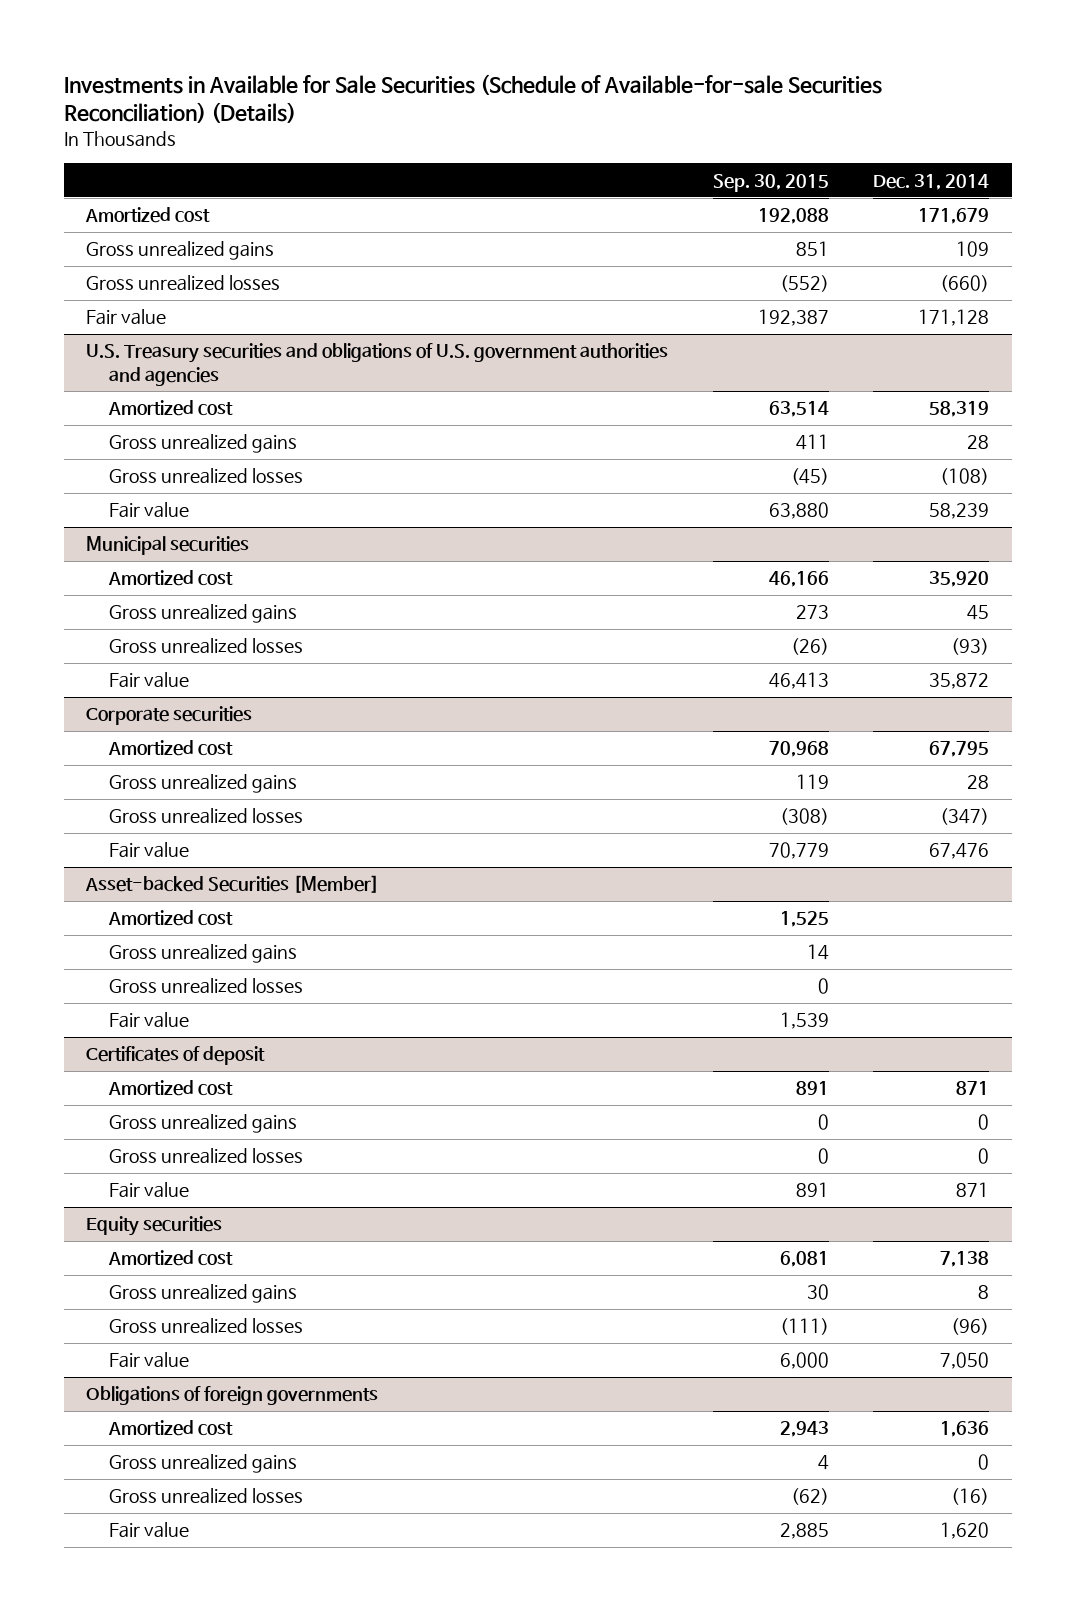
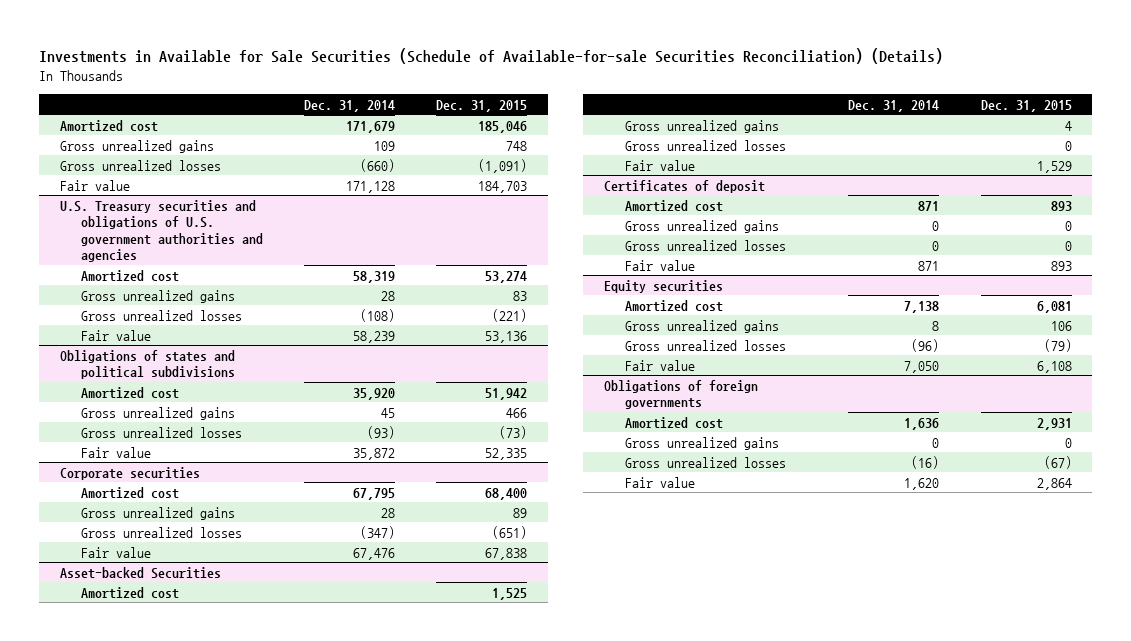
- | Sep. 30, 2015 | Dec. 31, 2014
+ | Dec. 31, 2014 | Dec. 31, 2015
- Municipal securities
+ Obligations of states and political subdivisions
- Asset-backed Securities [Member]
+ Asset-backed Securities

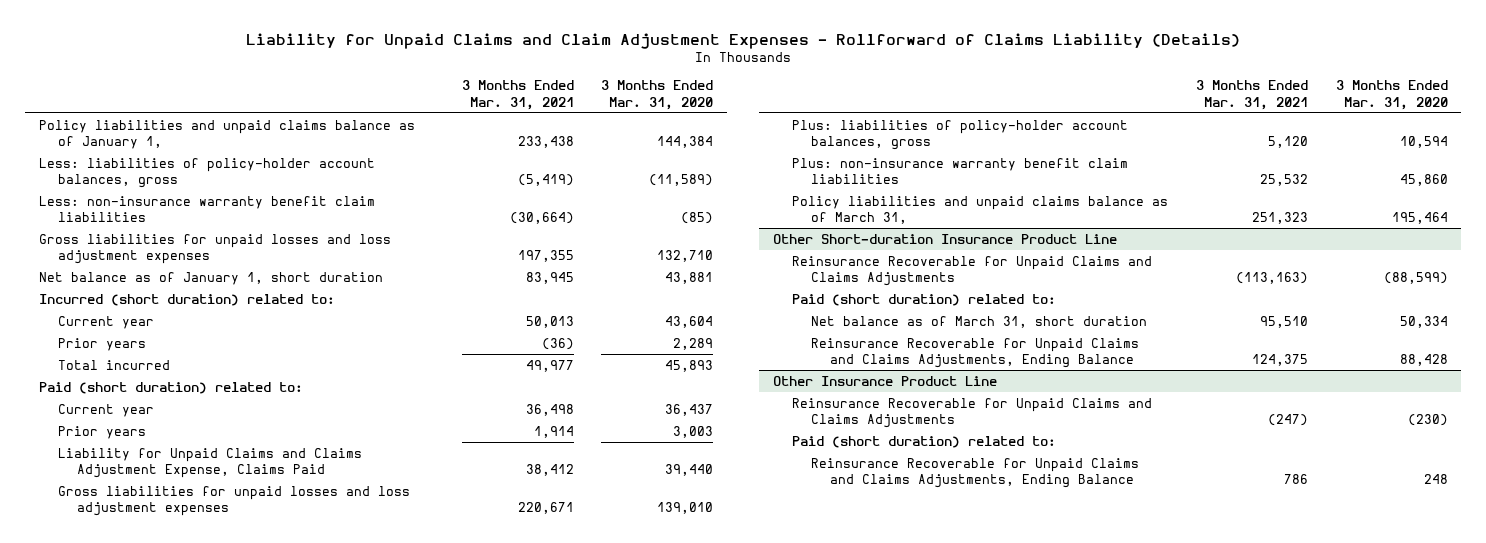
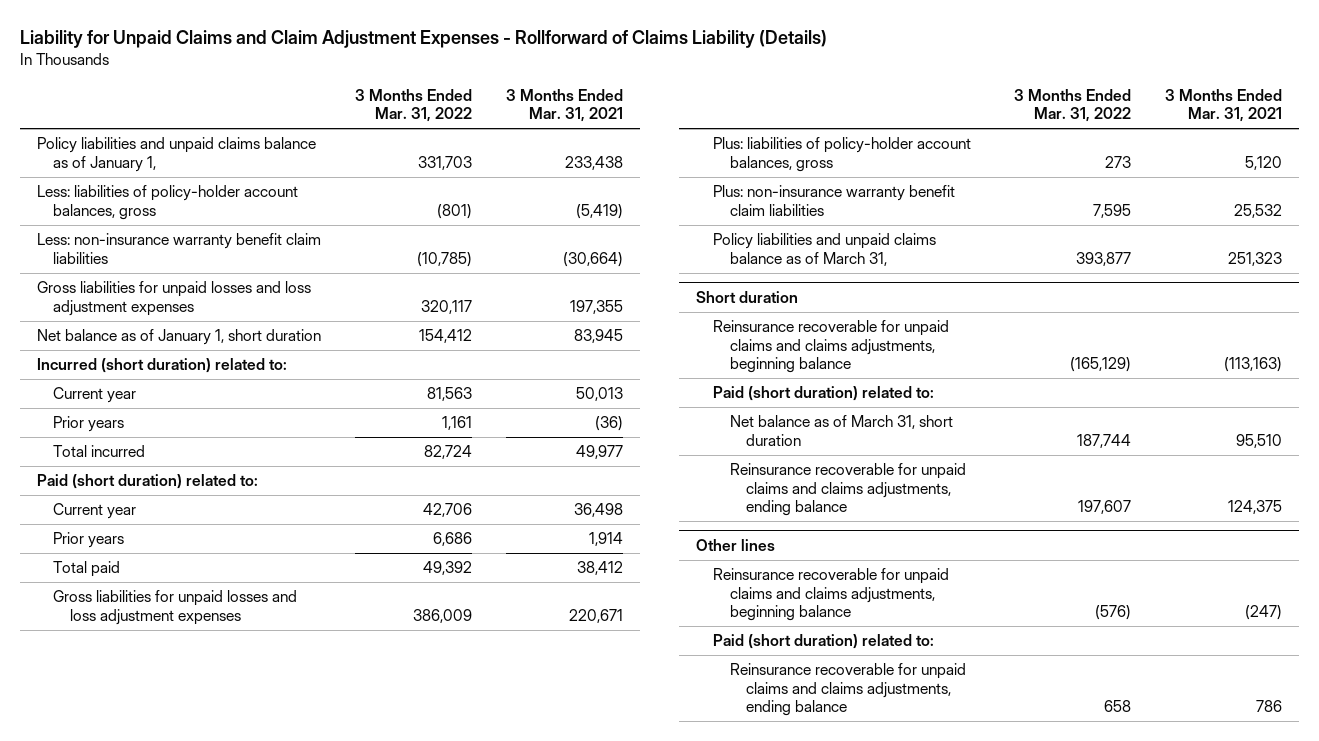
- | 3 Months Ended Mar. 31, 2021 | 3 Months Ended Mar. 31, 2020
+ | 3 Months Ended Mar. 31, 2022 | 3 Months Ended Mar. 31, 2021
- Liability for Unpaid Claims and Claims Adjustment Expense, Claims Paid | 38,412 | 39,440
+ Total paid | 49,392 | 38,412
- Other Short-duration Insurance Product Line
- Reinsurance Recoverable for Unpaid Claims and Claims Adjustments | (113,163) | (88,599)
+ Short duration
+ Reinsurance recoverable for unpaid claims and claims adjustments, beginning balance | (165,129) | (113,163)
- Reinsurance Recoverable for Unpaid Claims and Claims Adjustments, Ending Balance | 124,375 | 88,428
- Other Insurance Product Line
- Reinsurance Recoverable for Unpaid Claims and Claims Adjustments | (247) | (230)
+ Reinsurance recoverable for unpaid claims and claims adjustments, ending balance | 197,607 | 124,375
+ Other lines
+ Reinsurance recoverable for unpaid claims and claims adjustments, beginning balance | (576) | (247)
- Reinsurance Recoverable for Unpaid Claims and Claims Adjustments, Ending Balance | 786 | 248
+ Reinsurance recoverable for unpaid claims and claims adjustments, ending balance | 658 | 786

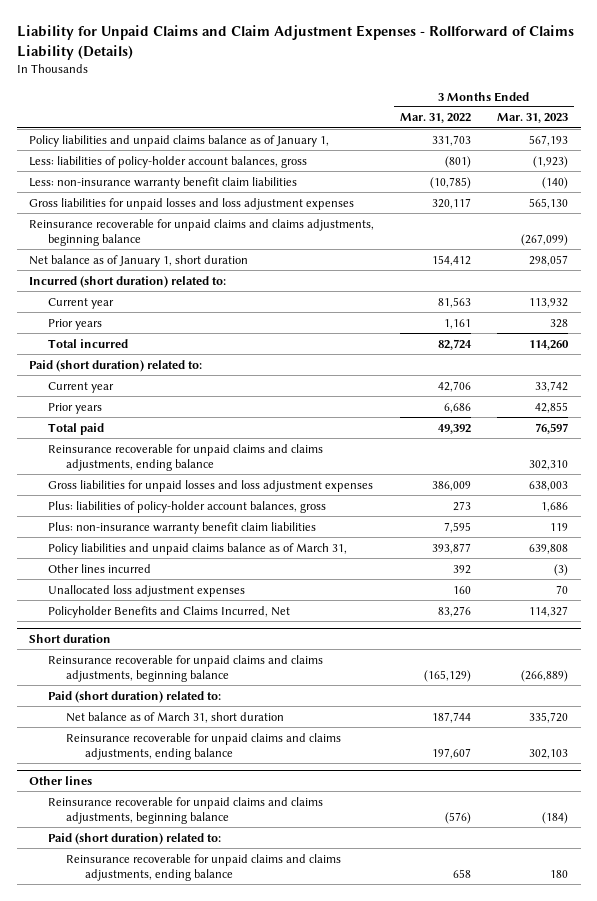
- | 3 Months Ended Mar. 31, 2022 | 3 Months Ended Mar. 31, 2021
+ | 3 Months Ended Mar. 31, 2022 | 3 Months Ended Mar. 31, 2023
+ Reinsurance recoverable for unpaid claims and claims adjustments, beginning balance | | (267,099)
+ Reinsurance recoverable for unpaid claims and claims adjustments, ending balance | | 302,310
+ Other lines incurred | 392 | (3)
+ Unallocated loss adjustment expenses | 160 | 70
+ Policyholder Benefits and Claims Incurred, Net | 83,276 | 114,327

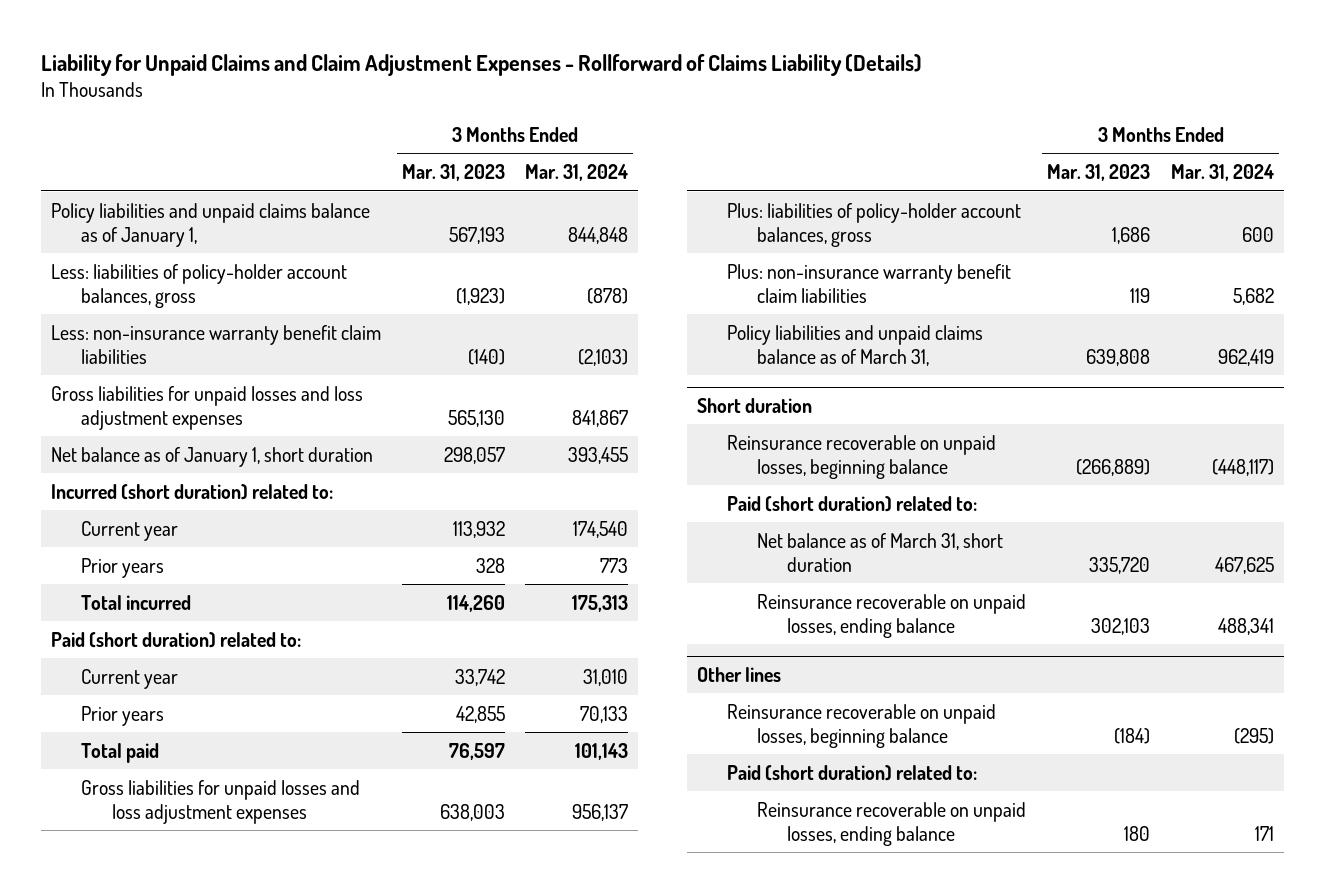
- | 3 Months Ended Mar. 31, 2022 | 3 Months Ended Mar. 31, 2023
+ | 3 Months Ended Mar. 31, 2023 | 3 Months Ended Mar. 31, 2024
- Reinsurance recoverable for unpaid claims and claims adjustments, beginning balance | | (267,099)
- Reinsurance recoverable for unpaid claims and claims adjustments, ending balance | | 302,310
- Other lines incurred | 392 | (3)
- Unallocated loss adjustment expenses | 160 | 70
- Policyholder Benefits and Claims Incurred, Net | 83,276 | 114,327
@ Short duration
- Reinsurance recoverable for unpaid claims and claims adjustments, beginning balance | (165,129) | (266,889)
+ Reinsurance recoverable on unpaid losses, beginning balance | (266,889) | (448,117)
- Reinsurance recoverable for unpaid claims and claims adjustments, ending balance | 197,607 | 302,103
+ Reinsurance recoverable on unpaid losses, ending balance | 302,103 | 488,341
@ Other lines
- Reinsurance recoverable for unpaid claims and claims adjustments, beginning balance | (576) | (184)
+ Reinsurance recoverable on unpaid losses, beginning balance | (184) | (295)
- Reinsurance recoverable for unpaid claims and claims adjustments, ending balance | 658 | 180
+ Reinsurance recoverable on unpaid losses, ending balance | 180 | 171

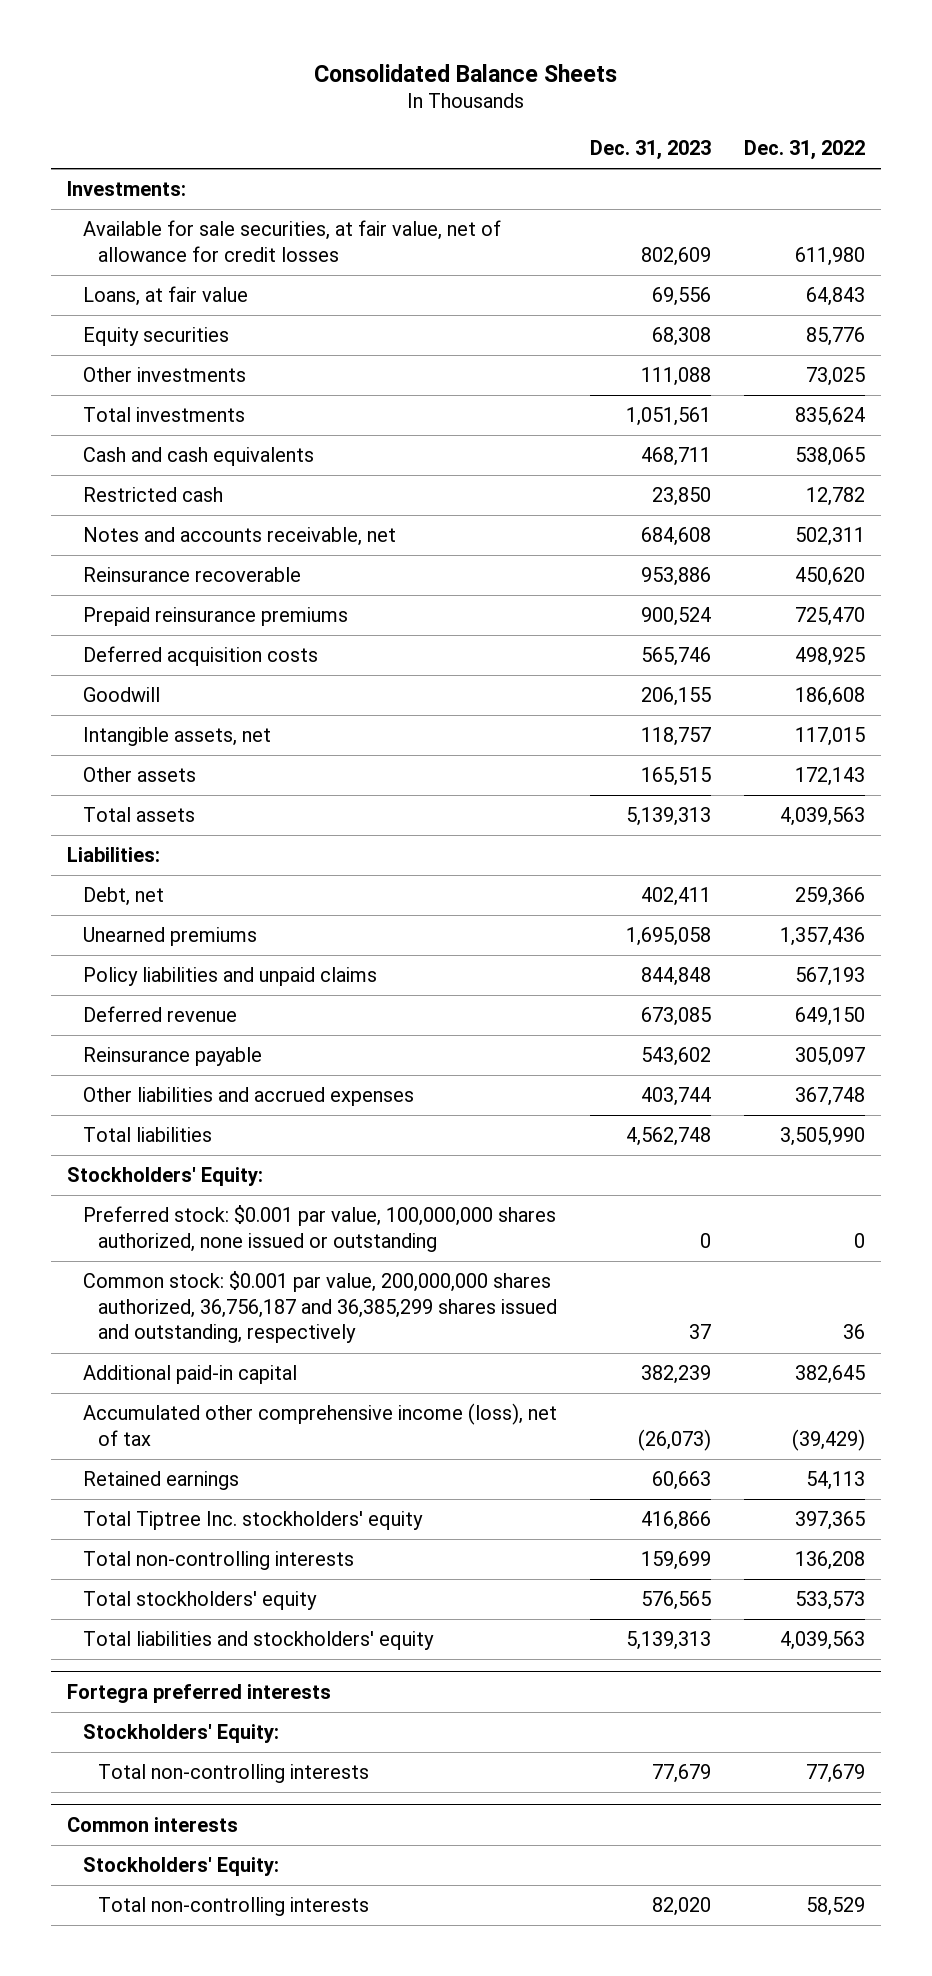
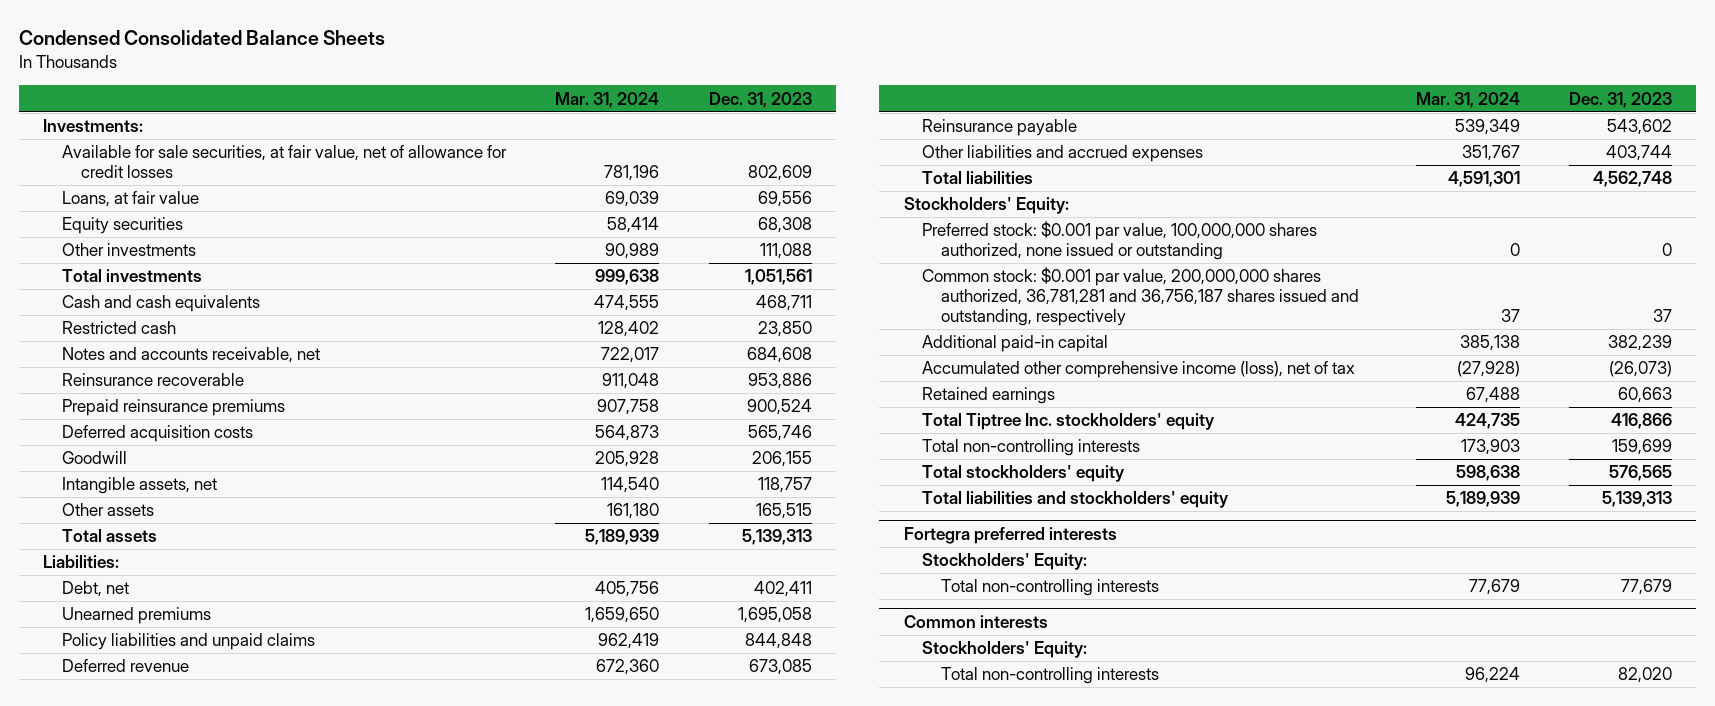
- Consolidated Balance Sheets
+ Condensed Consolidated Balance Sheets
- | Dec. 31, 2023 | Dec. 31, 2022
+ | Mar. 31, 2024 | Dec. 31, 2023
- Common stock: $0.001 par value, 200,000,000 shares authorized, 36,756,187 and 36,385,299 shares issued and outstanding, respectively | 37 | 36
+ Common stock: $0.001 par value, 200,000,000 shares authorized, 36,781,281 and 36,756,187 shares issued and outstanding, respectively | 37 | 37

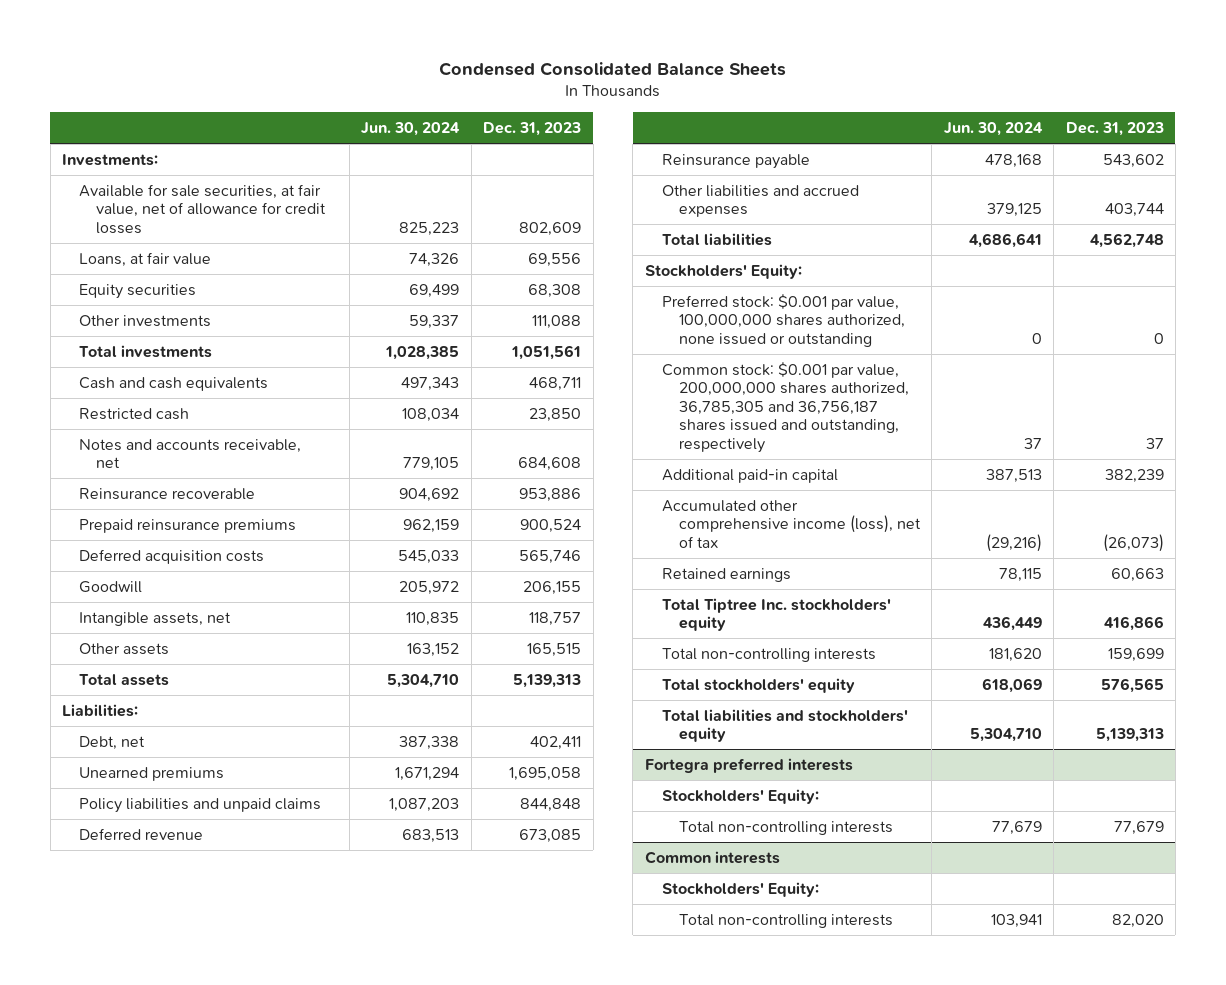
- | Mar. 31, 2024 | Dec. 31, 2023
+ | Jun. 30, 2024 | Dec. 31, 2023
- Common stock: $0.001 par value, 200,000,000 shares authorized, 36,781,281 and 36,756,187 shares issued and outstanding, respectively | 37 | 37
+ Common stock: $0.001 par value, 200,000,000 shares authorized, 36,785,305 and 36,756,187 shares issued and outstanding, respectively | 37 | 37

